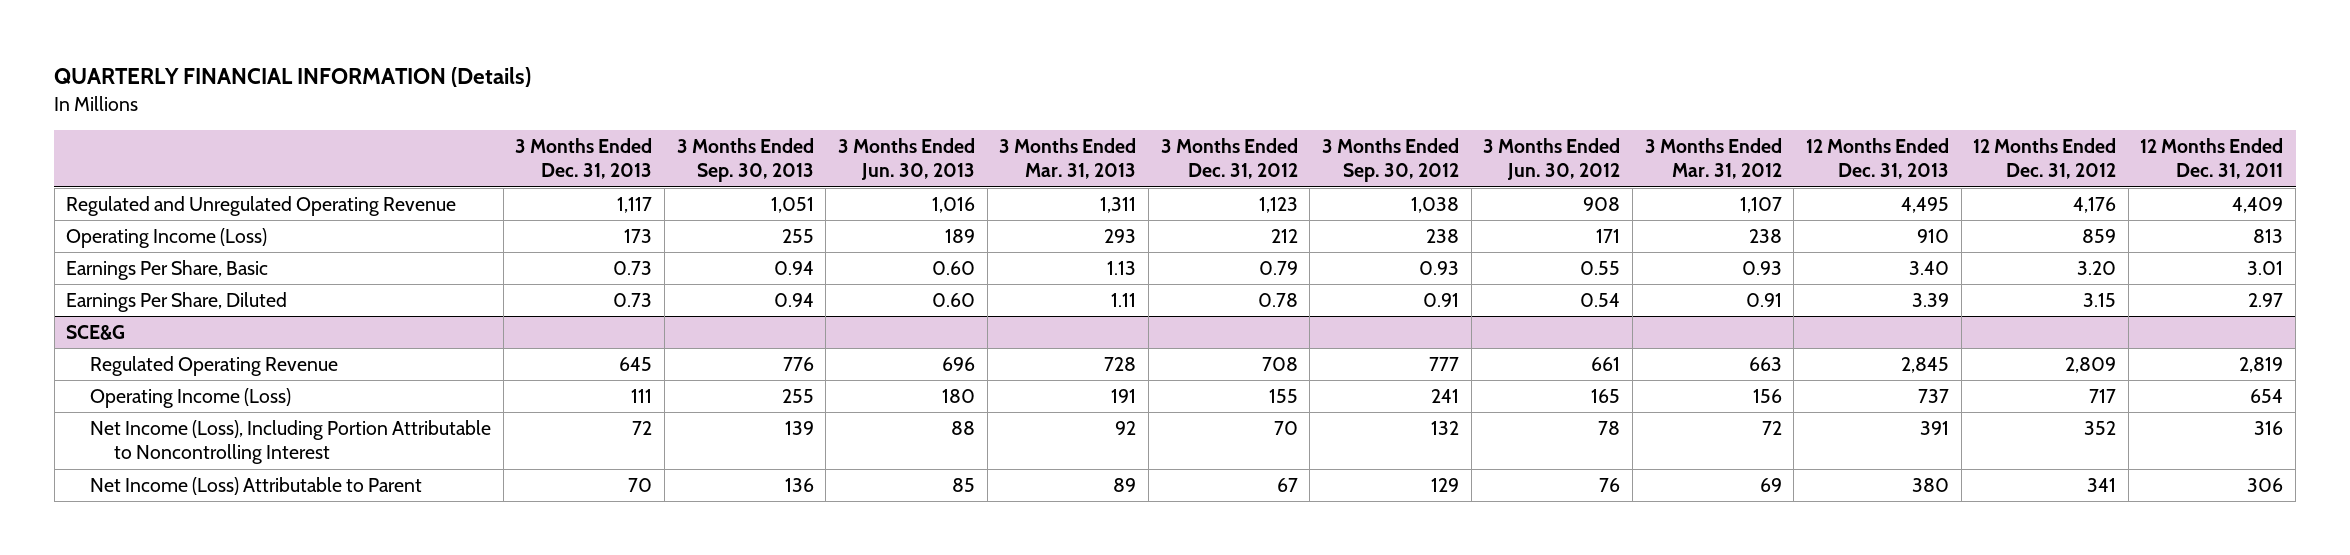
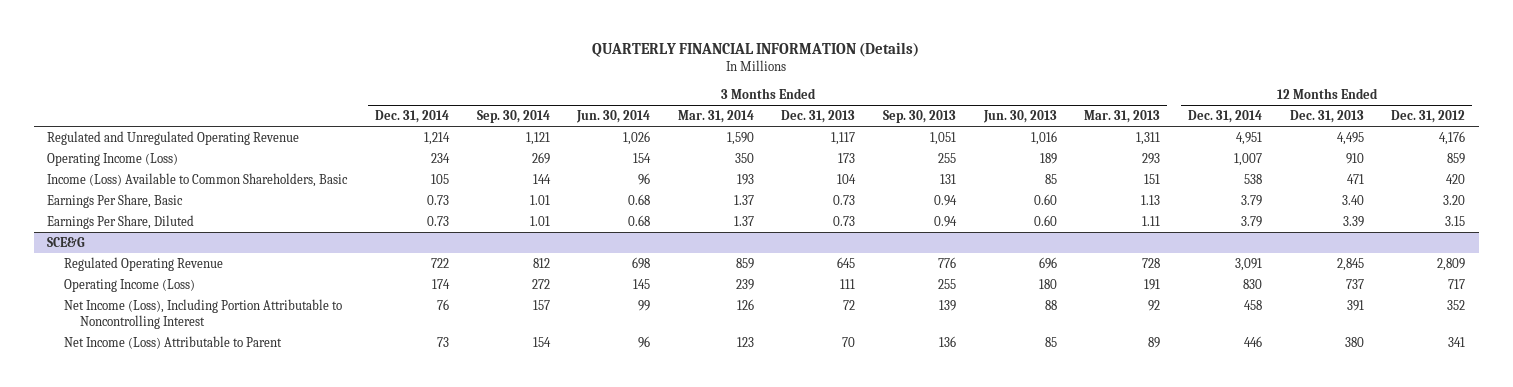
- | 3 Months Ended Dec. 31, 2013 | 3 Months Ended Sep. 30, 2013 | 3 Months Ended Jun. 30, 2013 | 3 Months Ended Mar. 31, 2013 | 3 Months Ended Dec. 31, 2012 | 3 Months Ended Sep. 30, 2012 | 3 Months Ended Jun. 30, 2012 | 3 Months Ended Mar. 31, 2012 | 12 Months Ended Dec. 31, 2013 | 12 Months Ended Dec. 31, 2012 | 12 Months Ended Dec. 31, 2011
+ | 3 Months Ended Dec. 31, 2014 | 3 Months Ended Sep. 30, 2014 | 3 Months Ended Jun. 30, 2014 | 3 Months Ended Mar. 31, 2014 | 3 Months Ended Dec. 31, 2013 | 3 Months Ended Sep. 30, 2013 | 3 Months Ended Jun. 30, 2013 | 3 Months Ended Mar. 31, 2013 | 12 Months Ended Dec. 31, 2014 | 12 Months Ended Dec. 31, 2013 | 12 Months Ended Dec. 31, 2012
+ Income (Loss) Available to Common Shareholders, Basic | 105 | 144 | 96 | 193 | 104 | 131 | 85 | 151 | 538 | 471 | 420

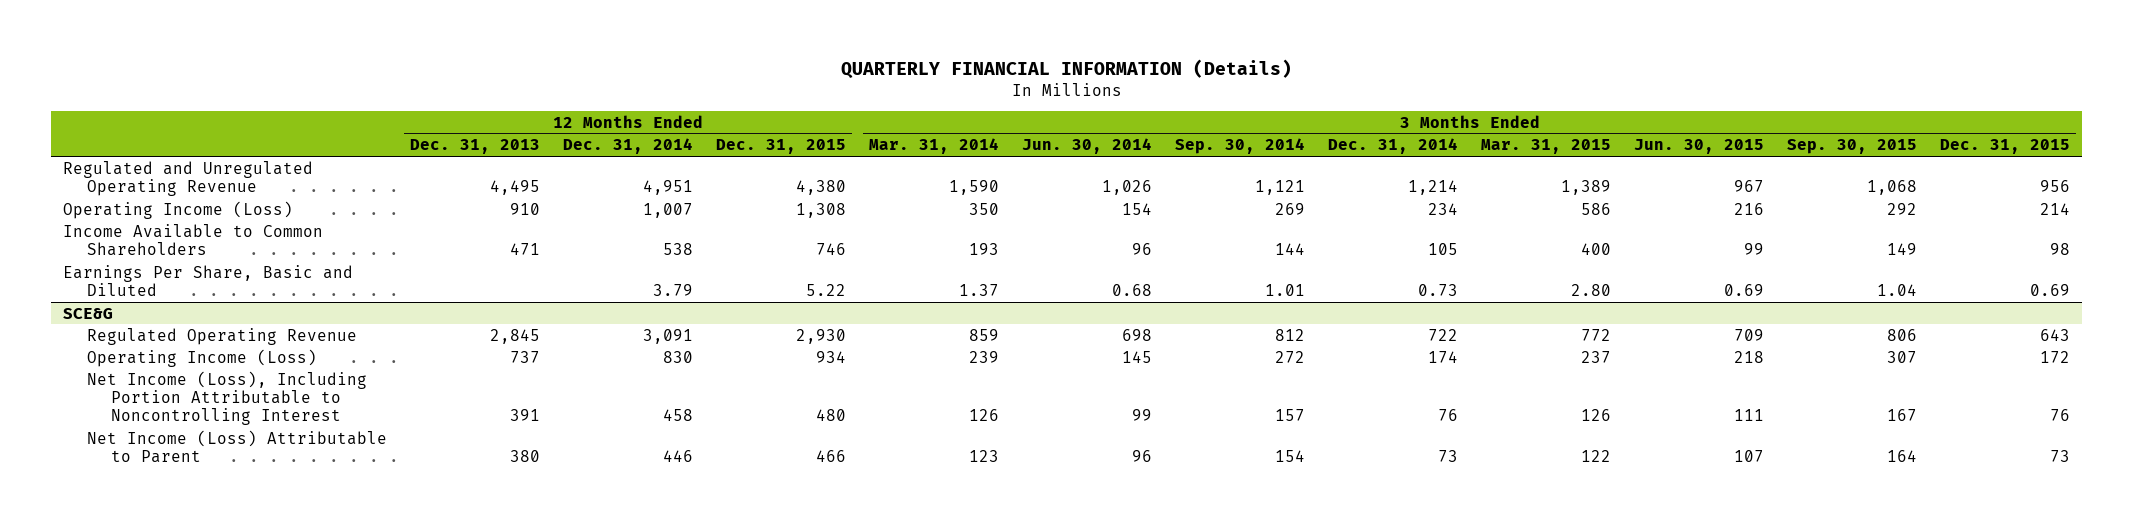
- | 3 Months Ended Dec. 31, 2014 | 3 Months Ended Sep. 30, 2014 | 3 Months Ended Jun. 30, 2014 | 3 Months Ended Mar. 31, 2014 | 3 Months Ended Dec. 31, 2013 | 3 Months Ended Sep. 30, 2013 | 3 Months Ended Jun. 30, 2013 | 3 Months Ended Mar. 31, 2013 | 12 Months Ended Dec. 31, 2014 | 12 Months Ended Dec. 31, 2013 | 12 Months Ended Dec. 31, 2012
+ | 12 Months Ended Dec. 31, 2013 | 12 Months Ended Dec. 31, 2014 | 12 Months Ended Dec. 31, 2015 | 3 Months Ended Mar. 31, 2014 | 3 Months Ended Jun. 30, 2014 | 3 Months Ended Sep. 30, 2014 | 3 Months Ended Dec. 31, 2014 | 3 Months Ended Mar. 31, 2015 | 3 Months Ended Jun. 30, 2015 | 3 Months Ended Sep. 30, 2015 | 3 Months Ended Dec. 31, 2015
- Income (Loss) Available to Common Shareholders, Basic | 105 | 144 | 96 | 193 | 104 | 131 | 85 | 151 | 538 | 471 | 420
- Earnings Per Share, Basic | 0.73 | 1.01 | 0.68 | 1.37 | 0.73 | 0.94 | 0.60 | 1.13 | 3.79 | 3.40 | 3.20
- Earnings Per Share, Diluted | 0.73 | 1.01 | 0.68 | 1.37 | 0.73 | 0.94 | 0.60 | 1.11 | 3.79 | 3.39 | 3.15
+ Income Available to Common Shareholders | 471 | 538 | 746 | 193 | 96 | 144 | 105 | 400 | 99 | 149 | 98
+ Earnings Per Share, Basic and Diluted | | 3.79 | 5.22 | 1.37 | 0.68 | 1.01 | 0.73 | 2.80 | 0.69 | 1.04 | 0.69

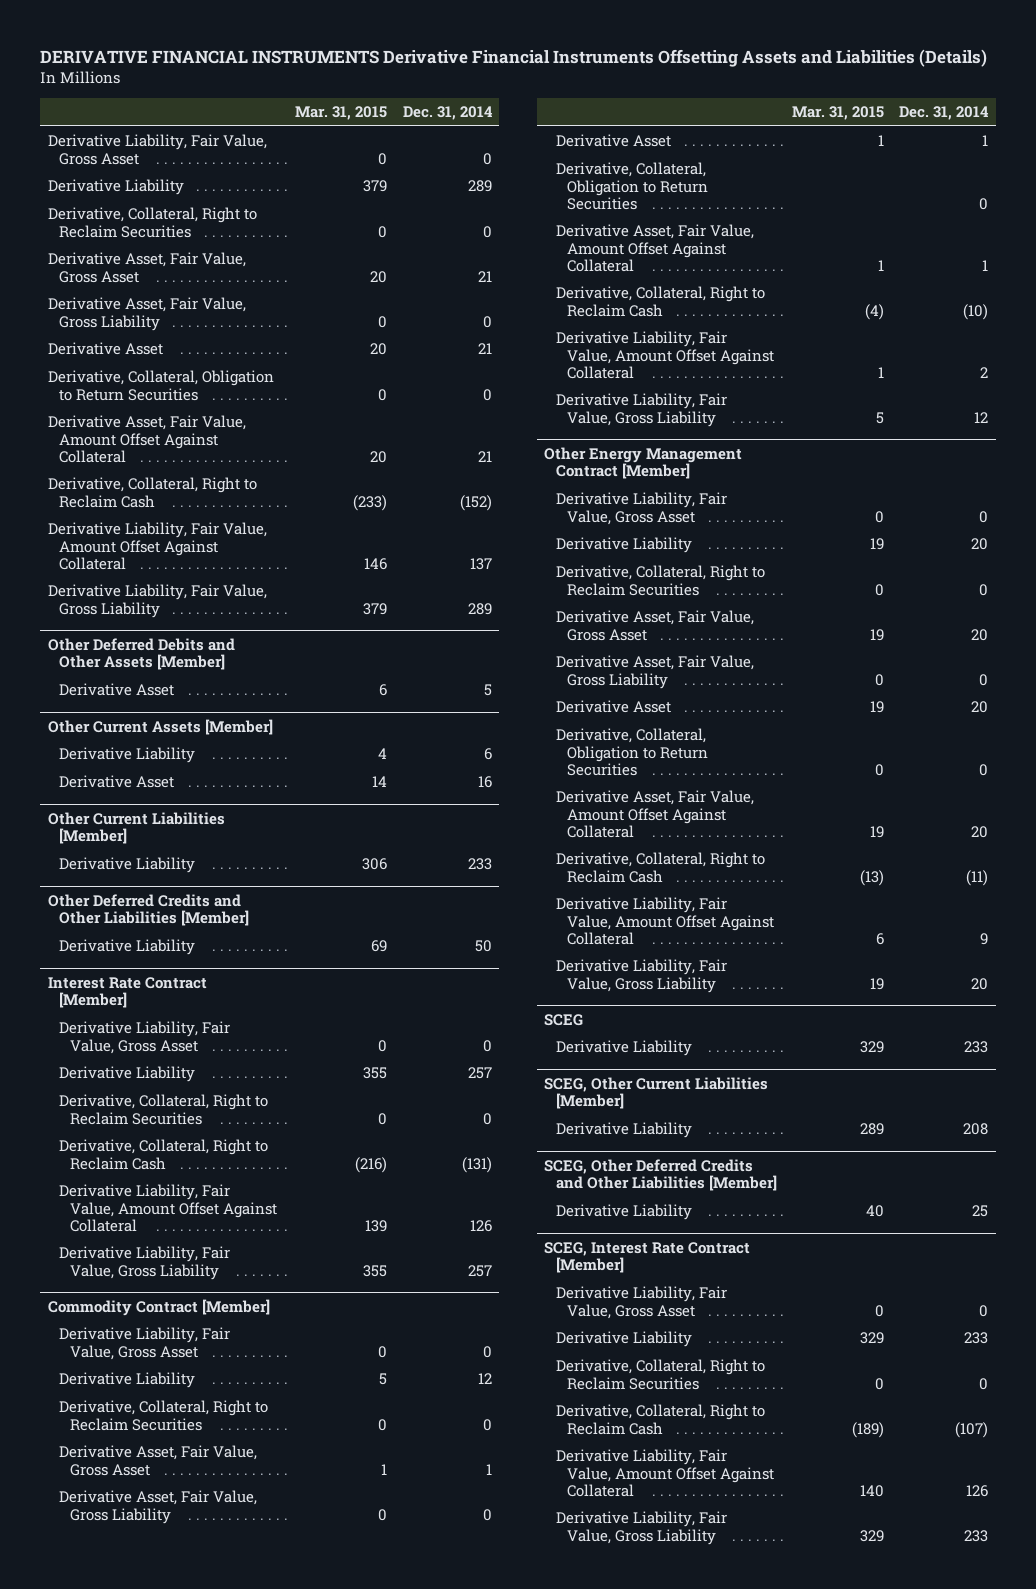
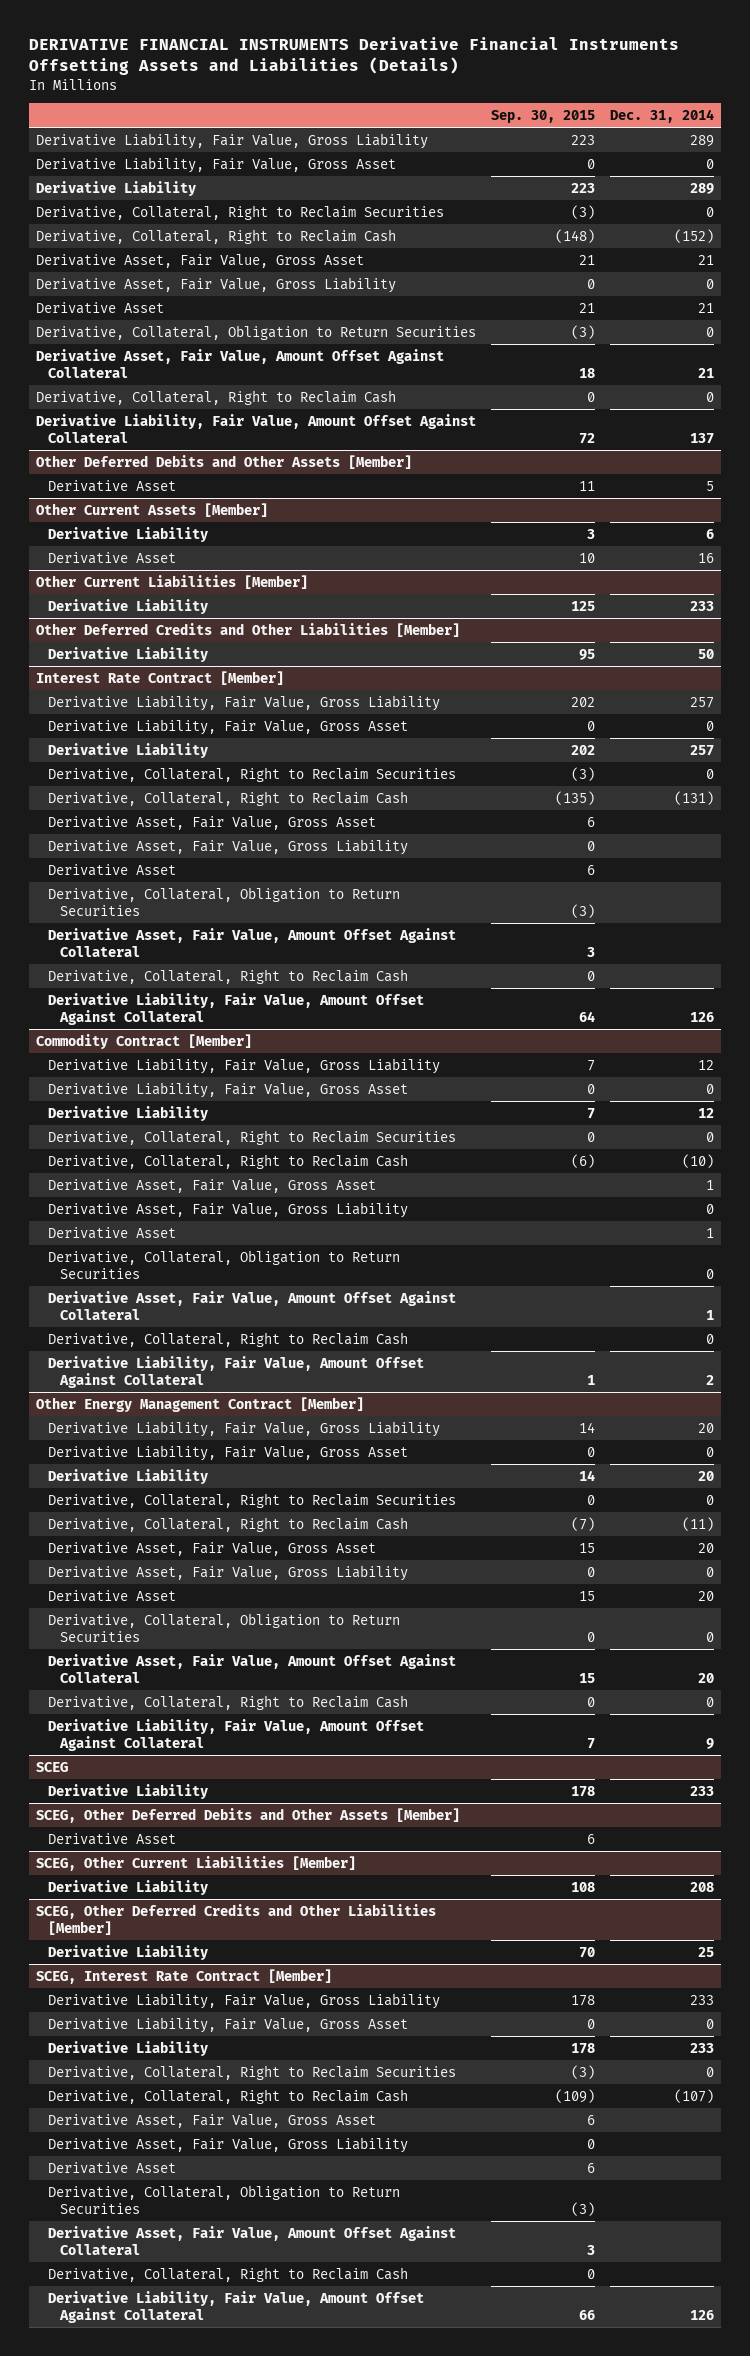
- | Mar. 31, 2015 | Dec. 31, 2014
+ | Sep. 30, 2015 | Dec. 31, 2014
moved up: Derivative Liability, Fair Value, Gross Liability | 223 | 289
moved up: Derivative, Collateral, Right to Reclaim Cash | (148) | (152)
+ Derivative, Collateral, Right to Reclaim Cash | 0 | 0
@ Interest Rate Contract [Member]
moved up: Derivative Liability, Fair Value, Gross Liability | 202 | 257
+ Derivative Asset, Fair Value, Gross Asset | 6 |
+ Derivative Asset, Fair Value, Gross Liability | 0 |
+ Derivative Asset | 6 |
+ Derivative, Collateral, Obligation to Return Securities | (3) |
+ Derivative Asset, Fair Value, Amount Offset Against Collateral | 3 |
+ Derivative, Collateral, Right to Reclaim Cash | 0 |
@ Commodity Contract [Member]
moved up: Derivative Liability, Fair Value, Gross Liability | 7 | 12
moved up: Derivative, Collateral, Right to Reclaim Cash | (6) | (10)
+ Derivative, Collateral, Right to Reclaim Cash | | 0
@ Other Energy Management Contract [Member]
moved up: Derivative Liability, Fair Value, Gross Liability | 14 | 20
moved up: Derivative, Collateral, Right to Reclaim Cash | (7) | (11)
+ Derivative, Collateral, Right to Reclaim Cash | 0 | 0
+ SCEG, Other Deferred Debits and Other Assets [Member]
+ Derivative Asset | 6 |
@ SCEG, Interest Rate Contract [Member]
moved up: Derivative Liability, Fair Value, Gross Liability | 178 | 233
+ Derivative Asset, Fair Value, Gross Asset | 6 |
+ Derivative Asset, Fair Value, Gross Liability | 0 |
+ Derivative Asset | 6 |
+ Derivative, Collateral, Obligation to Return Securities | (3) |
+ Derivative Asset, Fair Value, Amount Offset Against Collateral | 3 |
+ Derivative, Collateral, Right to Reclaim Cash | 0 |

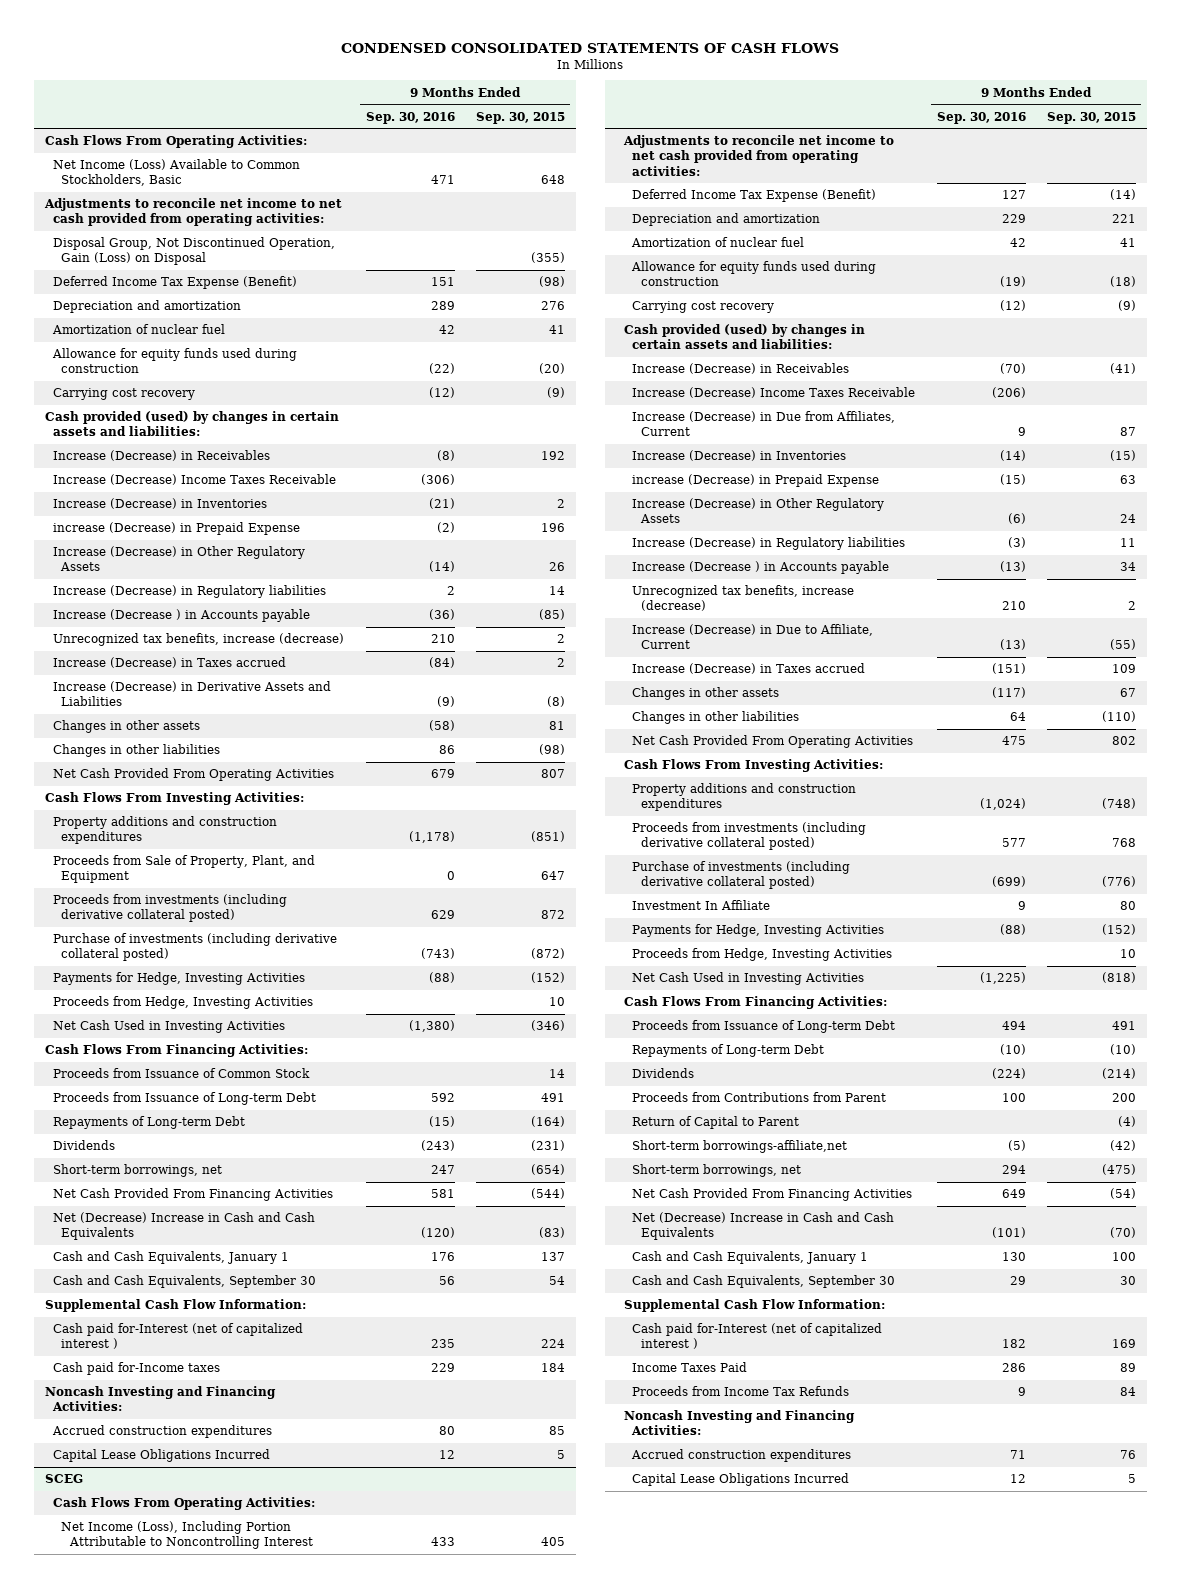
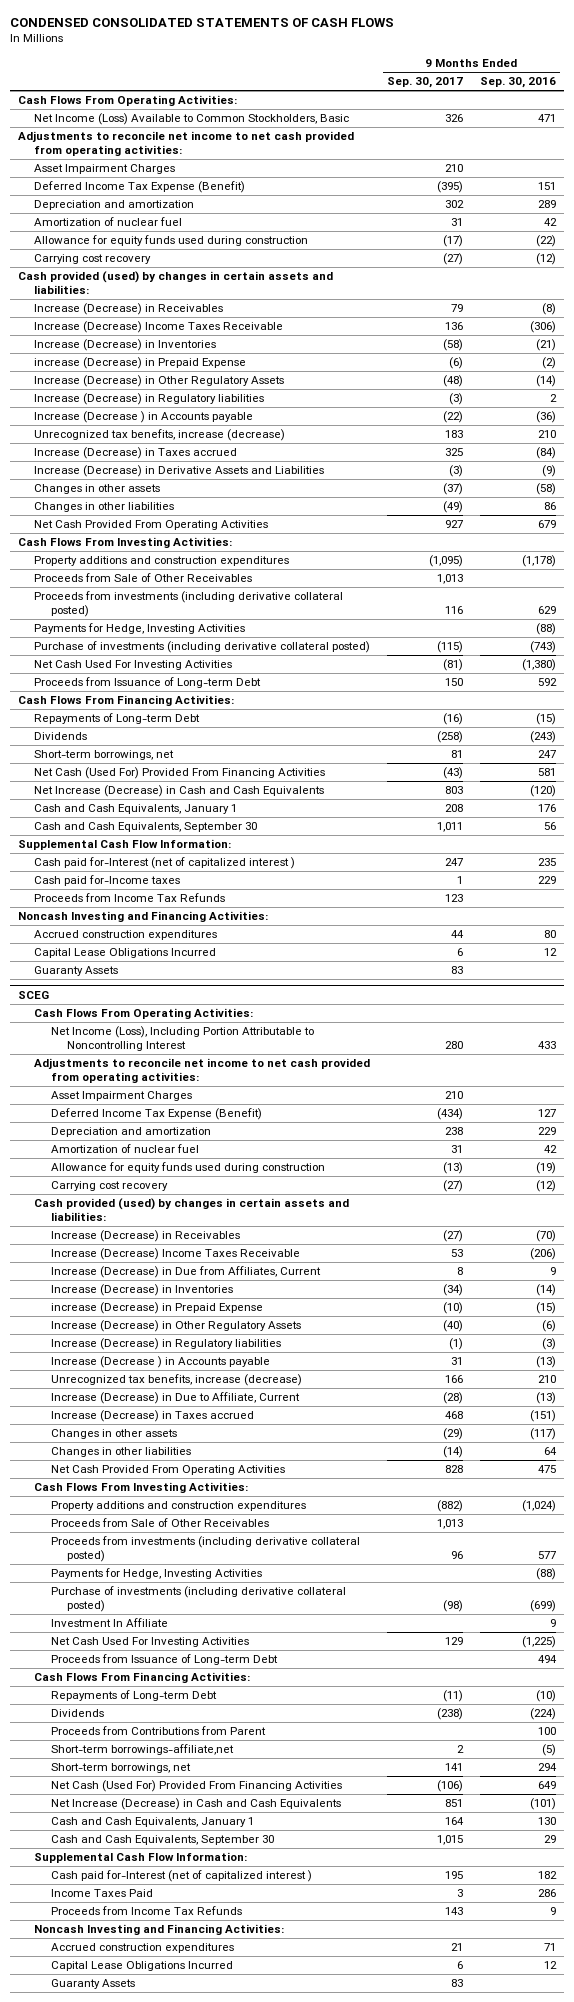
- | 9 Months Ended Sep. 30, 2016 | 9 Months Ended Sep. 30, 2015
+ | 9 Months Ended Sep. 30, 2017 | 9 Months Ended Sep. 30, 2016
- Disposal Group, Not Discontinued Operation, Gain (Loss) on Disposal | | (355)
+ Asset Impairment Charges | 210 |
- Proceeds from Sale of Property, Plant, and Equipment | 0 | 647
+ Proceeds from Sale of Other Receivables | 1,013 |
- Proceeds from Hedge, Investing Activities | | 10
- Net Cash Used in Investing Activities | (1,380) | (346)
- Proceeds from Issuance of Common Stock | | 14
moved down: Purchase of investments (including derivative collateral posted) | (115) | (743)
+ Net Cash Used For Investing Activities | (81) | (1,380)
moved down: Cash Flows From Financing Activities:
- Net Cash Provided From Financing Activities | 581 | (544)
- Net (Decrease) Increase in Cash and Cash Equivalents | (120) | (83)
+ Net Cash (Used For) Provided From Financing Activities | (43) | 581
+ Net Increase (Decrease) in Cash and Cash Equivalents | 803 | (120)
+ Proceeds from Income Tax Refunds | 123 |
+ Guaranty Assets | 83 |
@ SCEG
+ Asset Impairment Charges | 210 |
+ Proceeds from Sale of Other Receivables | 1,013 |
moved up: Payments for Hedge, Investing Activities | | (88)
- Proceeds from Hedge, Investing Activities | | 10
- Net Cash Used in Investing Activities | (1,225) | (818)
+ Net Cash Used For Investing Activities | 129 | (1,225)
moved down: Cash Flows From Financing Activities:
- Return of Capital to Parent | | (4)
- Net Cash Provided From Financing Activities | 649 | (54)
- Net (Decrease) Increase in Cash and Cash Equivalents | (101) | (70)
+ Net Cash (Used For) Provided From Financing Activities | (106) | 649
+ Net Increase (Decrease) in Cash and Cash Equivalents | 851 | (101)
+ Guaranty Assets | 83 |

